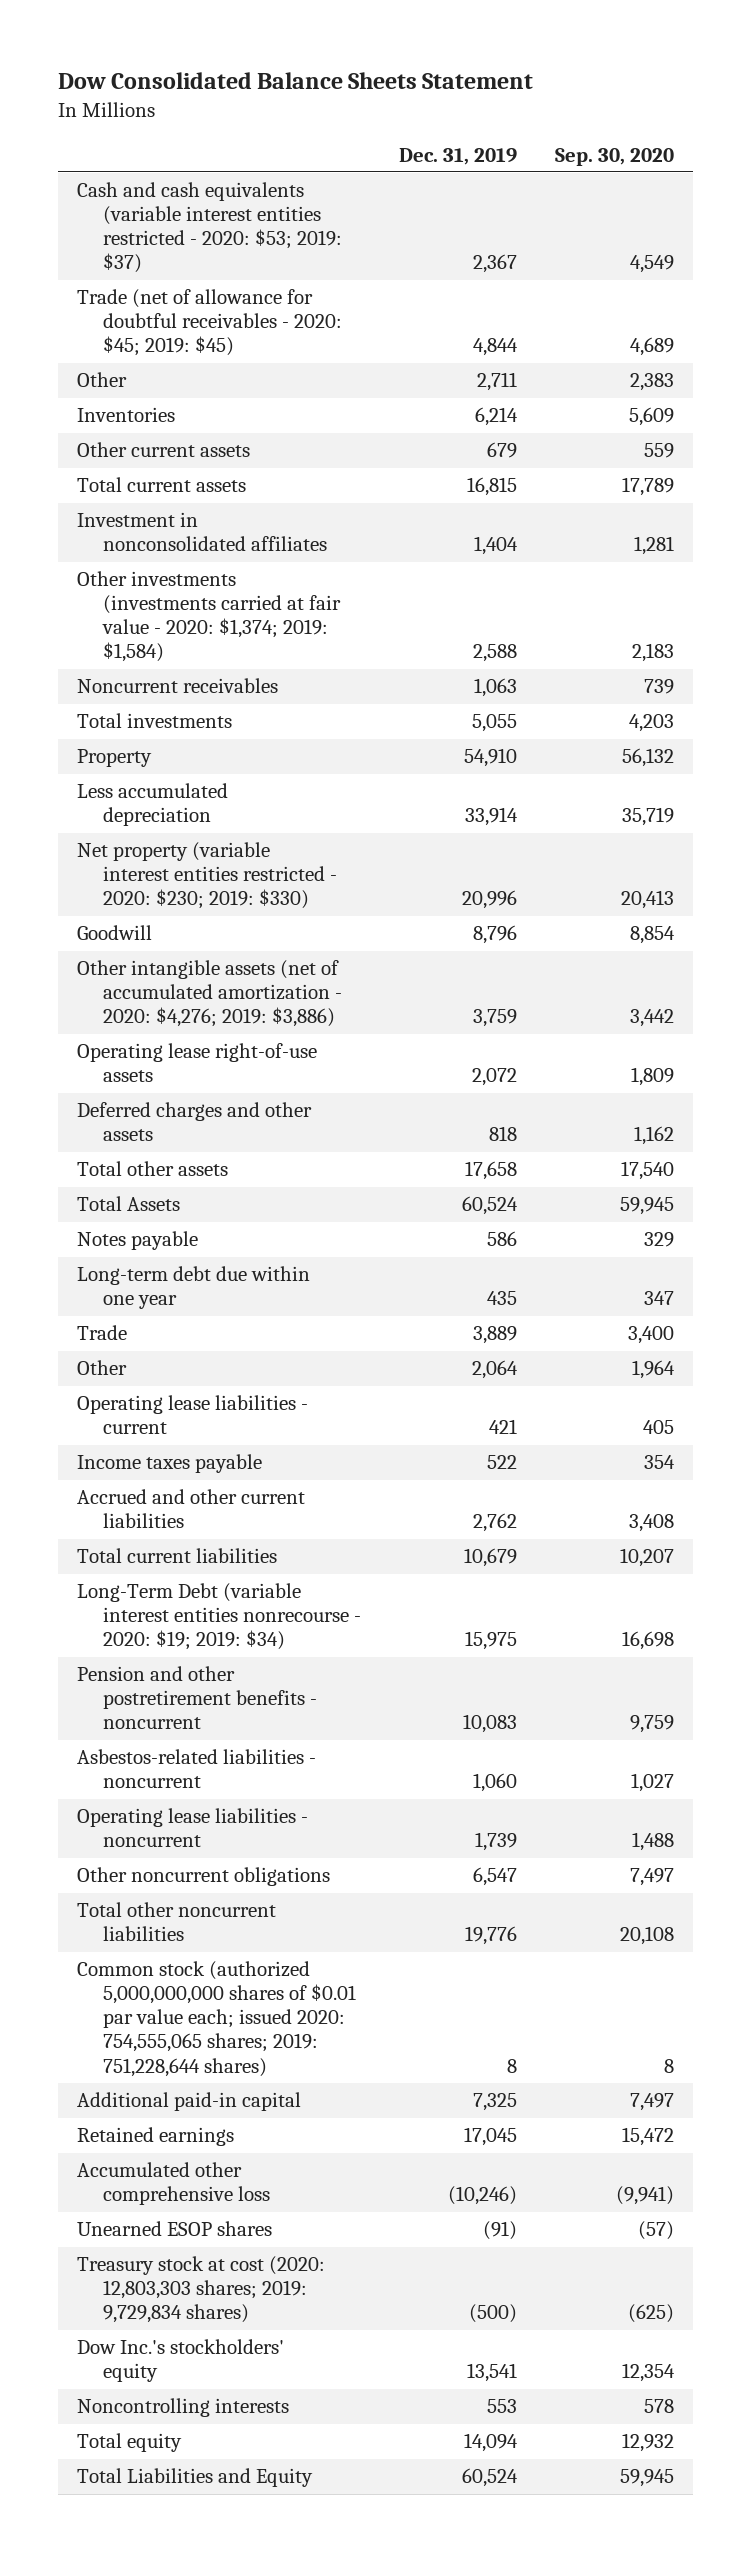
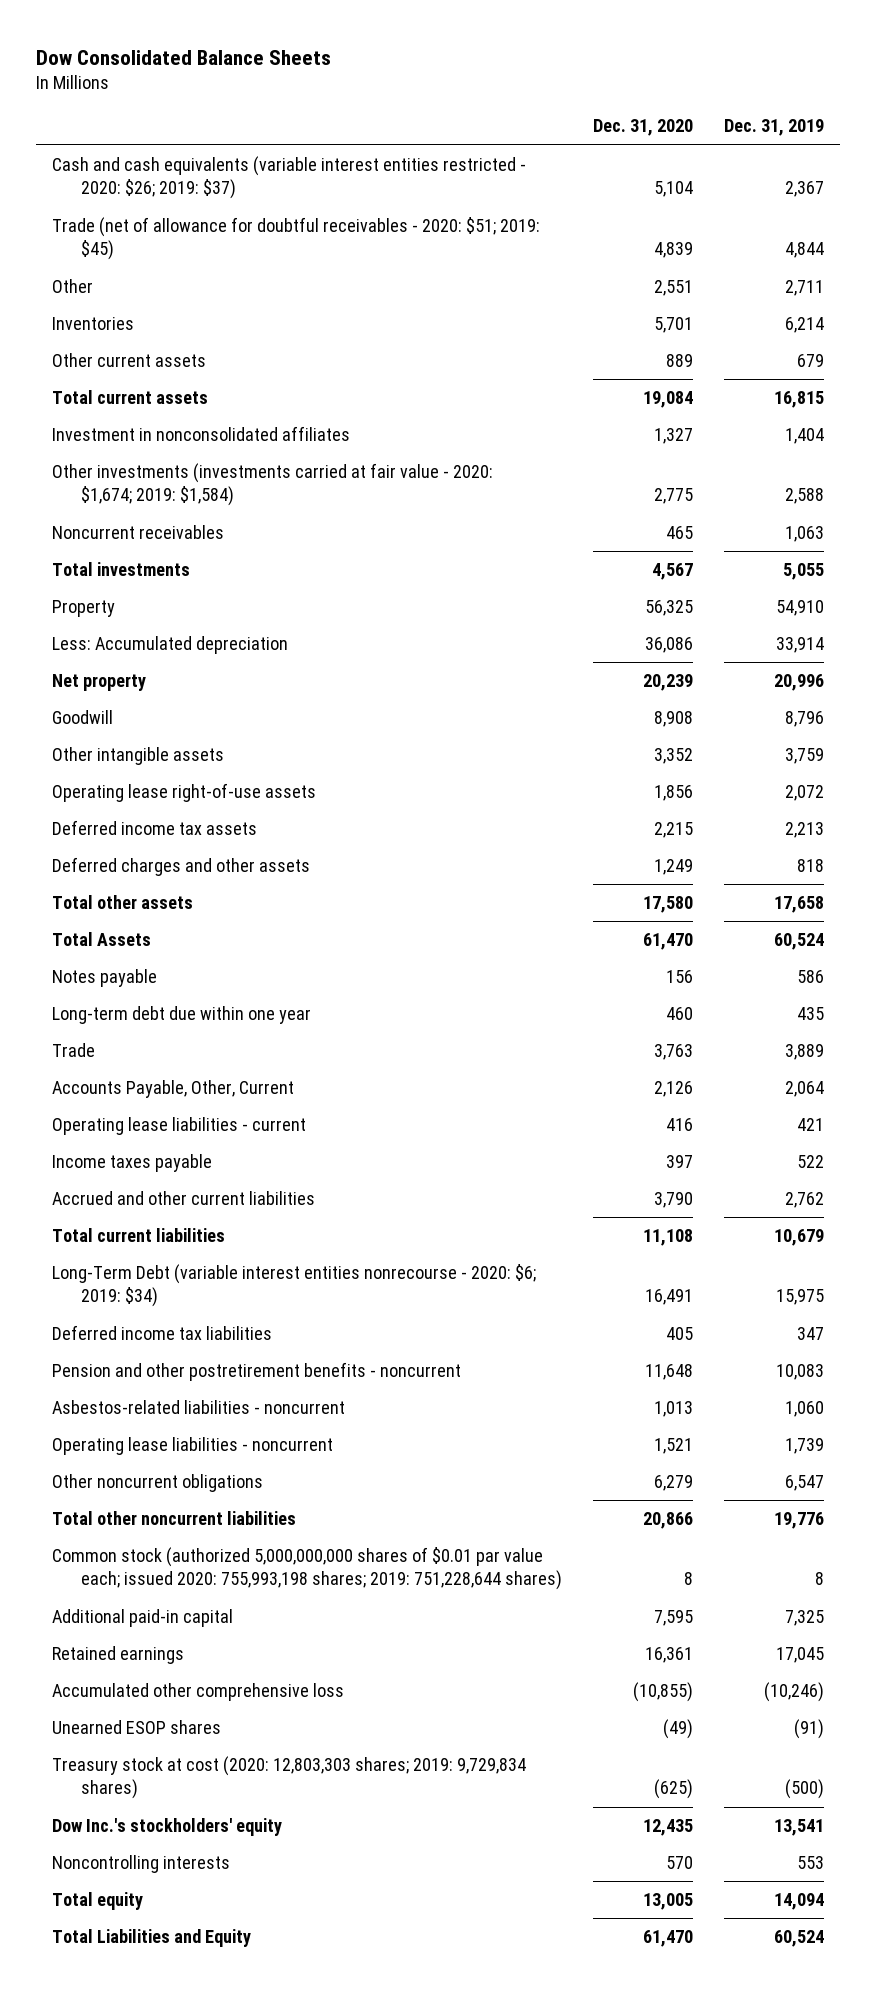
- Dow Consolidated Balance Sheets Statement
+ Dow Consolidated Balance Sheets
- | Dec. 31, 2019 | Sep. 30, 2020
+ | Dec. 31, 2020 | Dec. 31, 2019
- Cash and cash equivalents (variable interest entities restricted - 2020: $53; 2019: $37) | 2,367 | 4,549
- Trade (net of allowance for doubtful receivables - 2020: $45; 2019: $45) | 4,844 | 4,689
+ Cash and cash equivalents (variable interest entities restricted - 2020: $26; 2019: $37) | 5,104 | 2,367
+ Trade (net of allowance for doubtful receivables - 2020: $51; 2019: $45) | 4,839 | 4,844
- Other investments (investments carried at fair value - 2020: $1,374; 2019: $1,584) | 2,588 | 2,183
+ Other investments (investments carried at fair value - 2020: $1,674; 2019: $1,584) | 2,775 | 2,588
- Less accumulated depreciation | 33,914 | 35,719
- Net property (variable interest entities restricted - 2020: $230; 2019: $330) | 20,996 | 20,413
+ Less: Accumulated depreciation | 36,086 | 33,914
+ Net property | 20,239 | 20,996
- Other intangible assets (net of accumulated amortization - 2020: $4,276; 2019: $3,886) | 3,759 | 3,442
+ Other intangible assets | 3,352 | 3,759
+ Deferred income tax assets | 2,215 | 2,213
- Other | 2,064 | 1,964
+ Accounts Payable, Other, Current | 2,126 | 2,064
- Long-Term Debt (variable interest entities nonrecourse - 2020: $19; 2019: $34) | 15,975 | 16,698
+ Long-Term Debt (variable interest entities nonrecourse - 2020: $6; 2019: $34) | 16,491 | 15,975
+ Deferred income tax liabilities | 405 | 347
- Common stock (authorized 5,000,000,000 shares of $0.01 par value each; issued 2020: 754,555,065 shares; 2019: 751,228,644 shares) | 8 | 8
+ Common stock (authorized 5,000,000,000 shares of $0.01 par value each; issued 2020: 755,993,198 shares; 2019: 751,228,644 shares) | 8 | 8

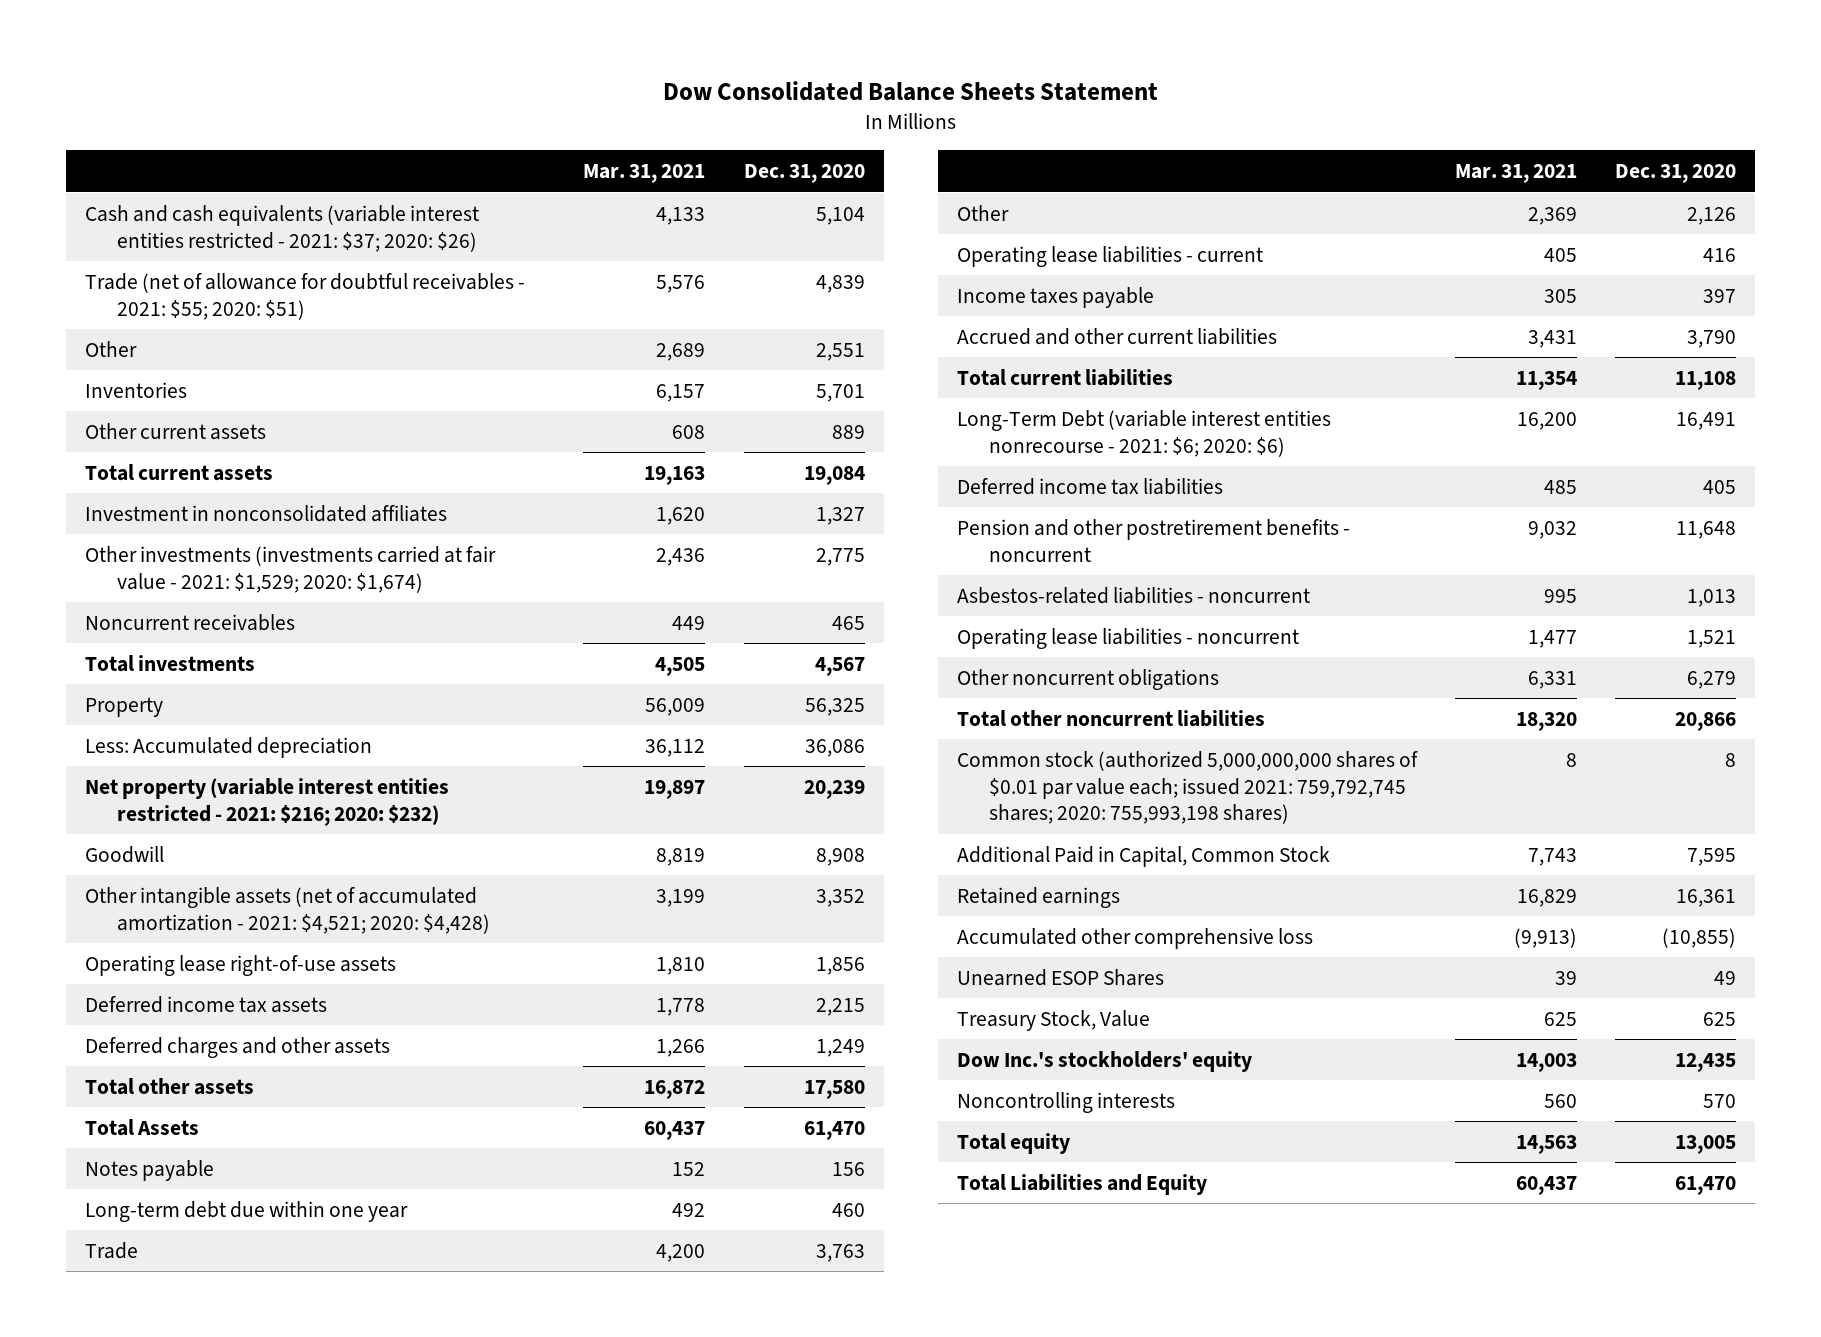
- Dow Consolidated Balance Sheets
+ Dow Consolidated Balance Sheets Statement
- | Dec. 31, 2020 | Dec. 31, 2019
+ | Mar. 31, 2021 | Dec. 31, 2020
- Cash and cash equivalents (variable interest entities restricted - 2020: $26; 2019: $37) | 5,104 | 2,367
- Trade (net of allowance for doubtful receivables - 2020: $51; 2019: $45) | 4,839 | 4,844
+ Cash and cash equivalents (variable interest entities restricted - 2021: $37; 2020: $26) | 4,133 | 5,104
+ Trade (net of allowance for doubtful receivables - 2021: $55; 2020: $51) | 5,576 | 4,839
- Other investments (investments carried at fair value - 2020: $1,674; 2019: $1,584) | 2,775 | 2,588
+ Other investments (investments carried at fair value - 2021: $1,529; 2020: $1,674) | 2,436 | 2,775
- Net property | 20,239 | 20,996
+ Net property (variable interest entities restricted - 2021: $216; 2020: $232) | 19,897 | 20,239
- Other intangible assets | 3,352 | 3,759
+ Other intangible assets (net of accumulated amortization - 2021: $4,521; 2020: $4,428) | 3,199 | 3,352
- Accounts Payable, Other, Current | 2,126 | 2,064
+ Other | 2,369 | 2,126
- Long-Term Debt (variable interest entities nonrecourse - 2020: $6; 2019: $34) | 16,491 | 15,975
+ Long-Term Debt (variable interest entities nonrecourse - 2021: $6; 2020: $6) | 16,200 | 16,491
- Common stock (authorized 5,000,000,000 shares of $0.01 par value each; issued 2020: 755,993,198 shares; 2019: 751,228,644 shares) | 8 | 8
- Additional paid-in capital | 7,595 | 7,325
+ Common stock (authorized 5,000,000,000 shares of $0.01 par value each; issued 2021: 759,792,745 shares; 2020: 755,993,198 shares) | 8 | 8
+ Additional Paid in Capital, Common Stock | 7,743 | 7,595
- Unearned ESOP shares | (49) | (91)
- Treasury stock at cost (2020: 12,803,303 shares; 2019: 9,729,834 shares) | (625) | (500)
+ Unearned ESOP Shares | 39 | 49
+ Treasury Stock, Value | 625 | 625

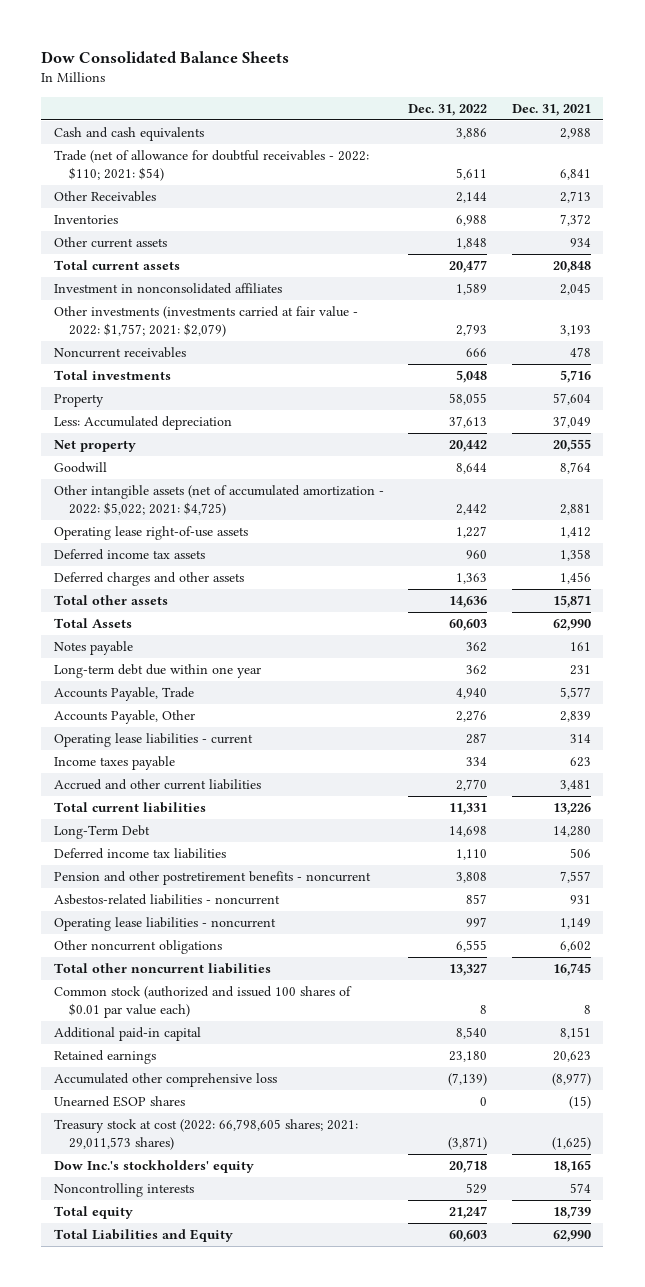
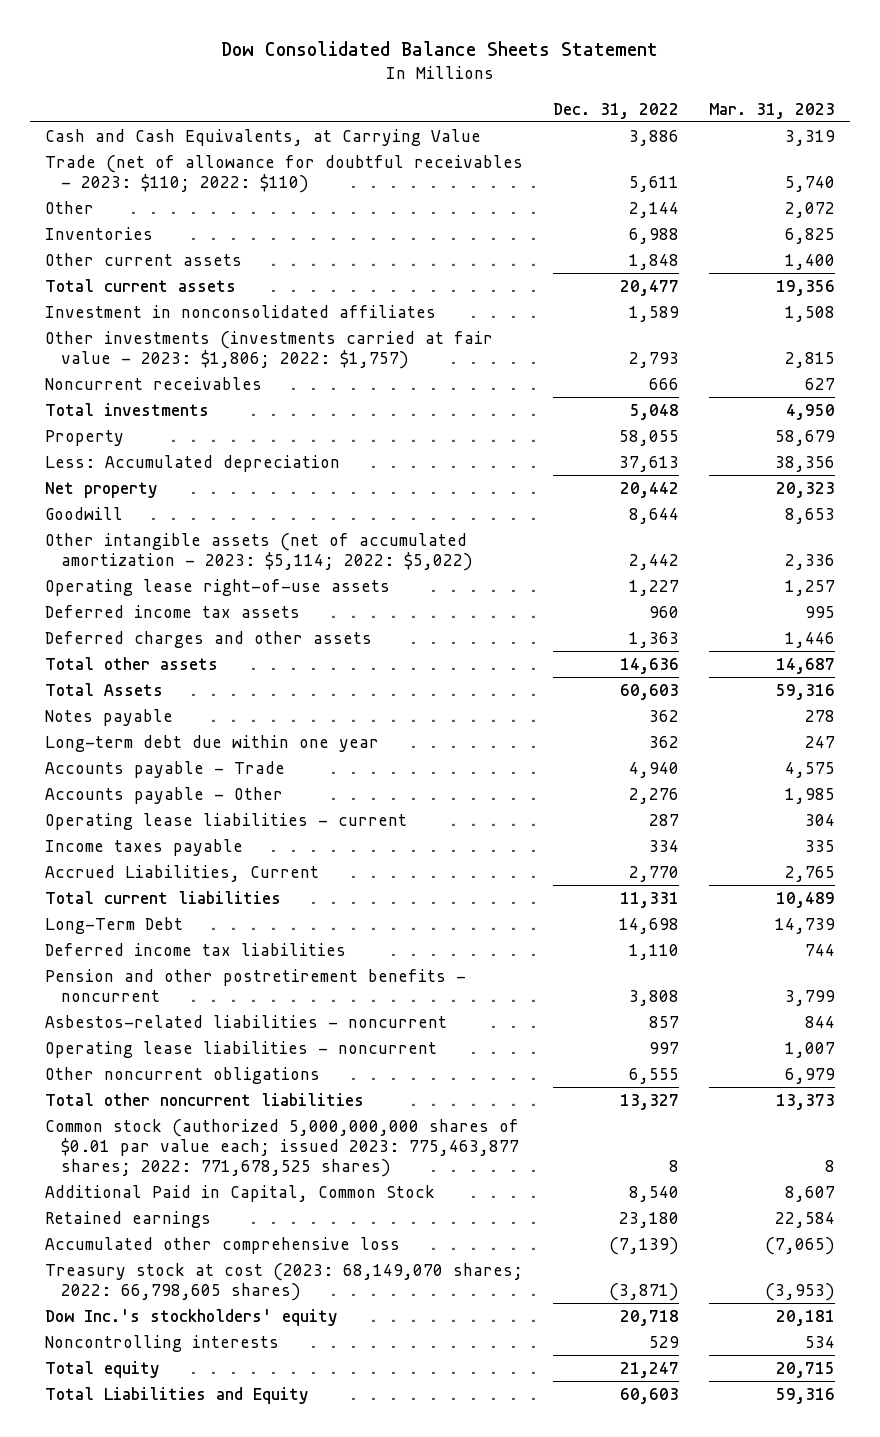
- Dow Consolidated Balance Sheets
+ Dow Consolidated Balance Sheets Statement
- | Dec. 31, 2022 | Dec. 31, 2021
+ | Dec. 31, 2022 | Mar. 31, 2023
- Cash and cash equivalents | 3,886 | 2,988
- Trade (net of allowance for doubtful receivables - 2022: $110; 2021: $54) | 5,611 | 6,841
- Other Receivables | 2,144 | 2,713
+ Cash and Cash Equivalents, at Carrying Value | 3,886 | 3,319
+ Trade (net of allowance for doubtful receivables - 2023: $110; 2022: $110) | 5,611 | 5,740
+ Other | 2,144 | 2,072
- Other investments (investments carried at fair value - 2022: $1,757; 2021: $2,079) | 2,793 | 3,193
+ Other investments (investments carried at fair value - 2023: $1,806; 2022: $1,757) | 2,793 | 2,815
- Other intangible assets (net of accumulated amortization - 2022: $5,022; 2021: $4,725) | 2,442 | 2,881
+ Other intangible assets (net of accumulated amortization - 2023: $5,114; 2022: $5,022) | 2,442 | 2,336
- Accounts Payable, Trade | 4,940 | 5,577
- Accounts Payable, Other | 2,276 | 2,839
+ Accounts payable - Trade | 4,940 | 4,575
+ Accounts payable - Other | 2,276 | 1,985
- Accrued and other current liabilities | 2,770 | 3,481
+ Accrued Liabilities, Current | 2,770 | 2,765
- Common stock (authorized and issued 100 shares of $0.01 par value each) | 8 | 8
- Additional paid-in capital | 8,540 | 8,151
+ Common stock (authorized 5,000,000,000 shares of $0.01 par value each; issued 2023: 775,463,877 shares; 2022: 771,678,525 shares) | 8 | 8
+ Additional Paid in Capital, Common Stock | 8,540 | 8,607
- Unearned ESOP shares | 0 | (15)
- Treasury stock at cost (2022: 66,798,605 shares; 2021: 29,011,573 shares) | (3,871) | (1,625)
+ Treasury stock at cost (2023: 68,149,070 shares; 2022: 66,798,605 shares) | (3,871) | (3,953)

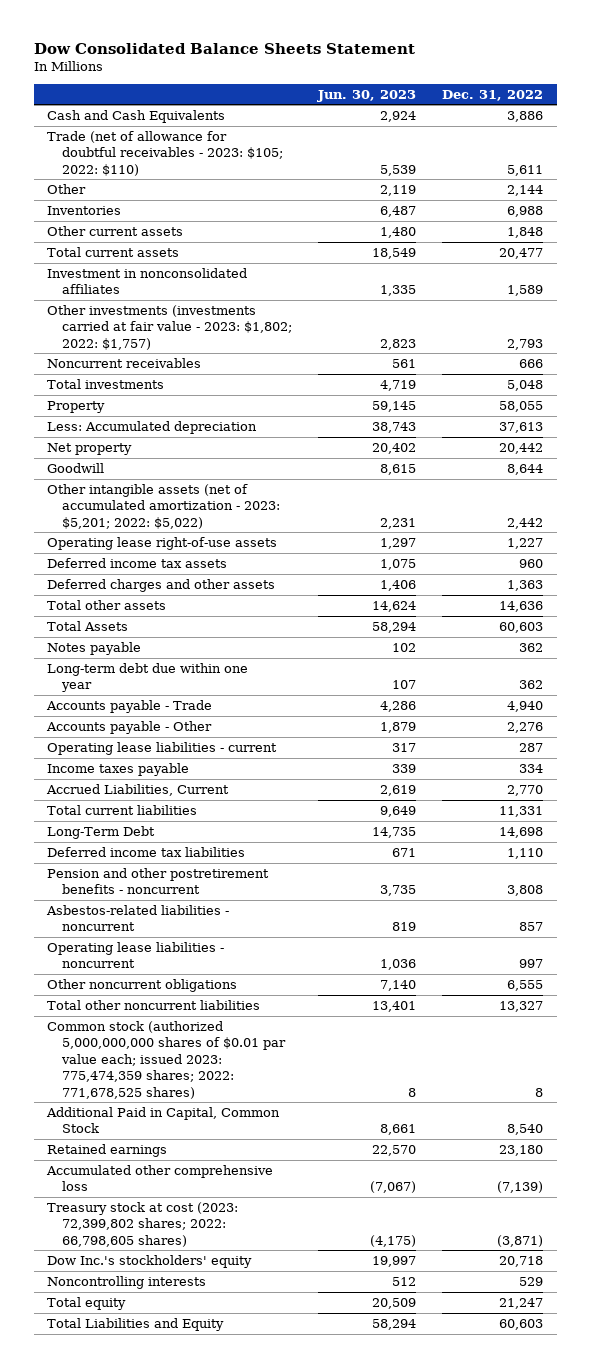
- | Dec. 31, 2022 | Mar. 31, 2023
+ | Jun. 30, 2023 | Dec. 31, 2022
- Cash and Cash Equivalents, at Carrying Value | 3,886 | 3,319
- Trade (net of allowance for doubtful receivables - 2023: $110; 2022: $110) | 5,611 | 5,740
+ Cash and Cash Equivalents | 2,924 | 3,886
+ Trade (net of allowance for doubtful receivables - 2023: $105; 2022: $110) | 5,539 | 5,611
- Other investments (investments carried at fair value - 2023: $1,806; 2022: $1,757) | 2,793 | 2,815
+ Other investments (investments carried at fair value - 2023: $1,802; 2022: $1,757) | 2,823 | 2,793
- Other intangible assets (net of accumulated amortization - 2023: $5,114; 2022: $5,022) | 2,442 | 2,336
+ Other intangible assets (net of accumulated amortization - 2023: $5,201; 2022: $5,022) | 2,231 | 2,442
- Common stock (authorized 5,000,000,000 shares of $0.01 par value each; issued 2023: 775,463,877 shares; 2022: 771,678,525 shares) | 8 | 8
+ Common stock (authorized 5,000,000,000 shares of $0.01 par value each; issued 2023: 775,474,359 shares; 2022: 771,678,525 shares) | 8 | 8
- Treasury stock at cost (2023: 68,149,070 shares; 2022: 66,798,605 shares) | (3,871) | (3,953)
+ Treasury stock at cost (2023: 72,399,802 shares; 2022: 66,798,605 shares) | (4,175) | (3,871)

